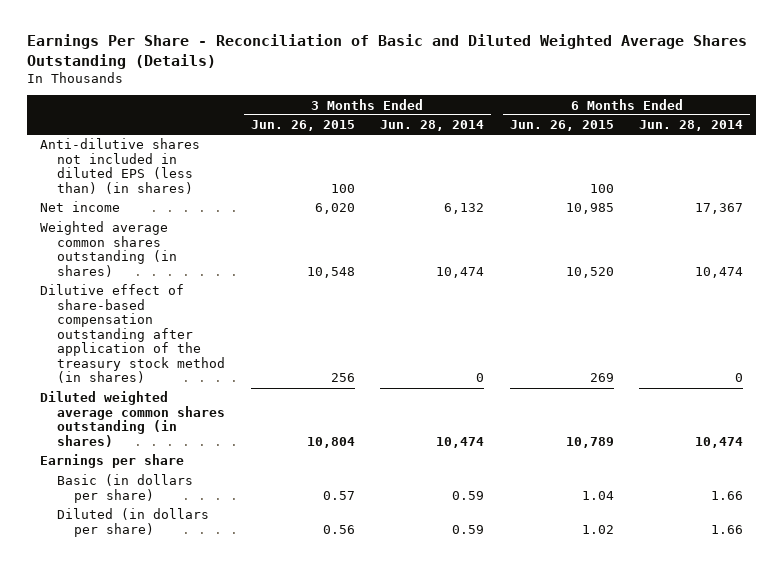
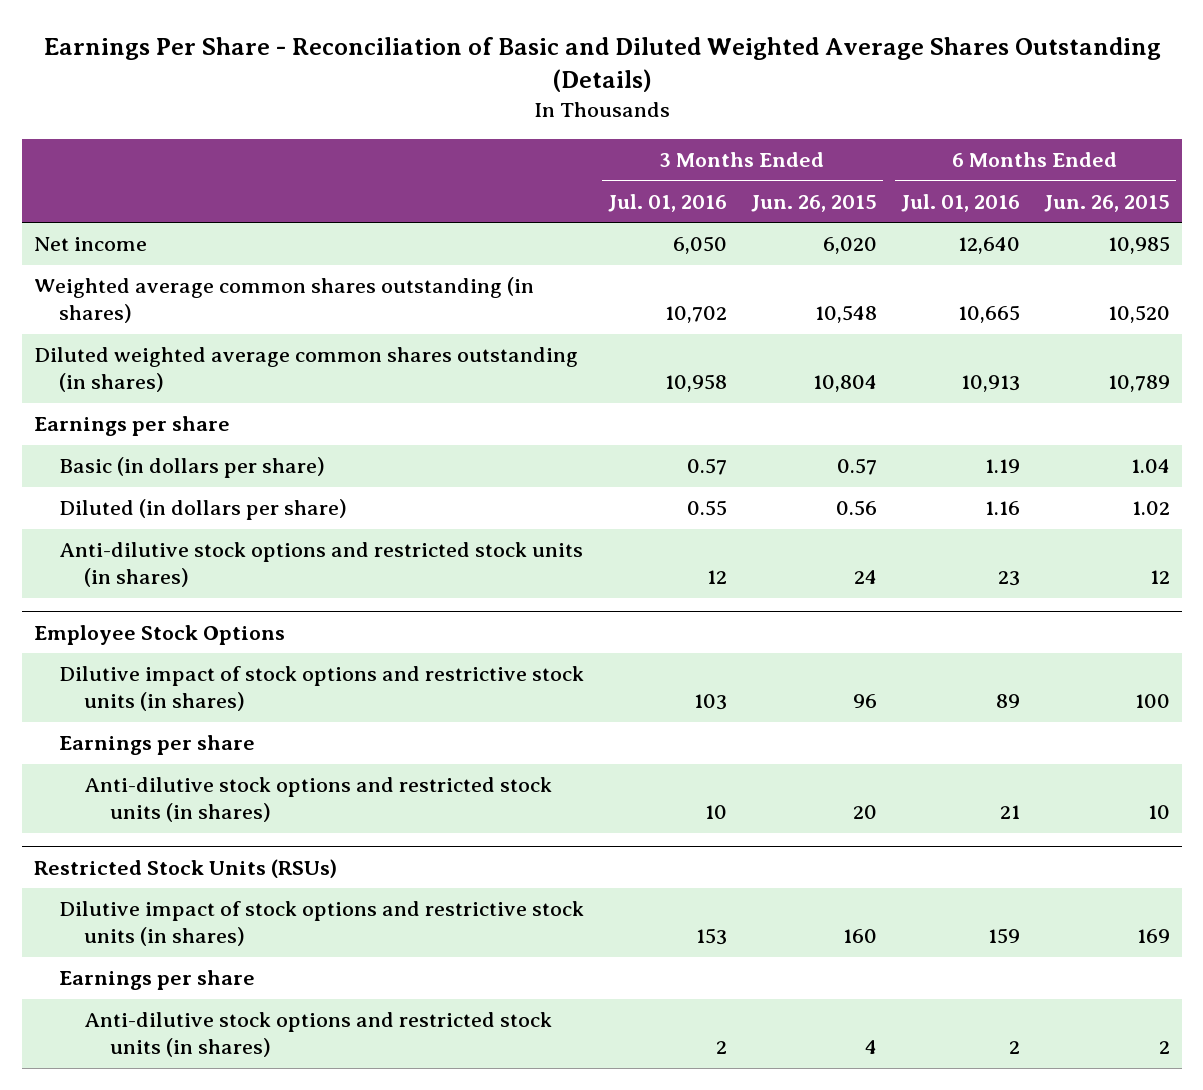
- | 3 Months Ended Jun. 26, 2015 | 3 Months Ended Jun. 28, 2014 | 6 Months Ended Jun. 26, 2015 | 6 Months Ended Jun. 28, 2014
+ | 3 Months Ended Jul. 01, 2016 | 3 Months Ended Jun. 26, 2015 | 6 Months Ended Jul. 01, 2016 | 6 Months Ended Jun. 26, 2015
- Anti-dilutive shares not included in diluted EPS (less than) (in shares) | 100 | | 100 |
- Dilutive effect of share-based compensation outstanding after application of the treasury stock method (in shares) | 256 | 0 | 269 | 0
+ Anti-dilutive stock options and restricted stock units (in shares) | 12 | 24 | 23 | 12
+ Employee Stock Options
+ Dilutive impact of stock options and restrictive stock units (in shares) | 103 | 96 | 89 | 100
+ Earnings per share
+ Anti-dilutive stock options and restricted stock units (in shares) | 10 | 20 | 21 | 10
+ Restricted Stock Units (RSUs)
+ Dilutive impact of stock options and restrictive stock units (in shares) | 153 | 160 | 159 | 169
+ Earnings per share
+ Anti-dilutive stock options and restricted stock units (in shares) | 2 | 4 | 2 | 2

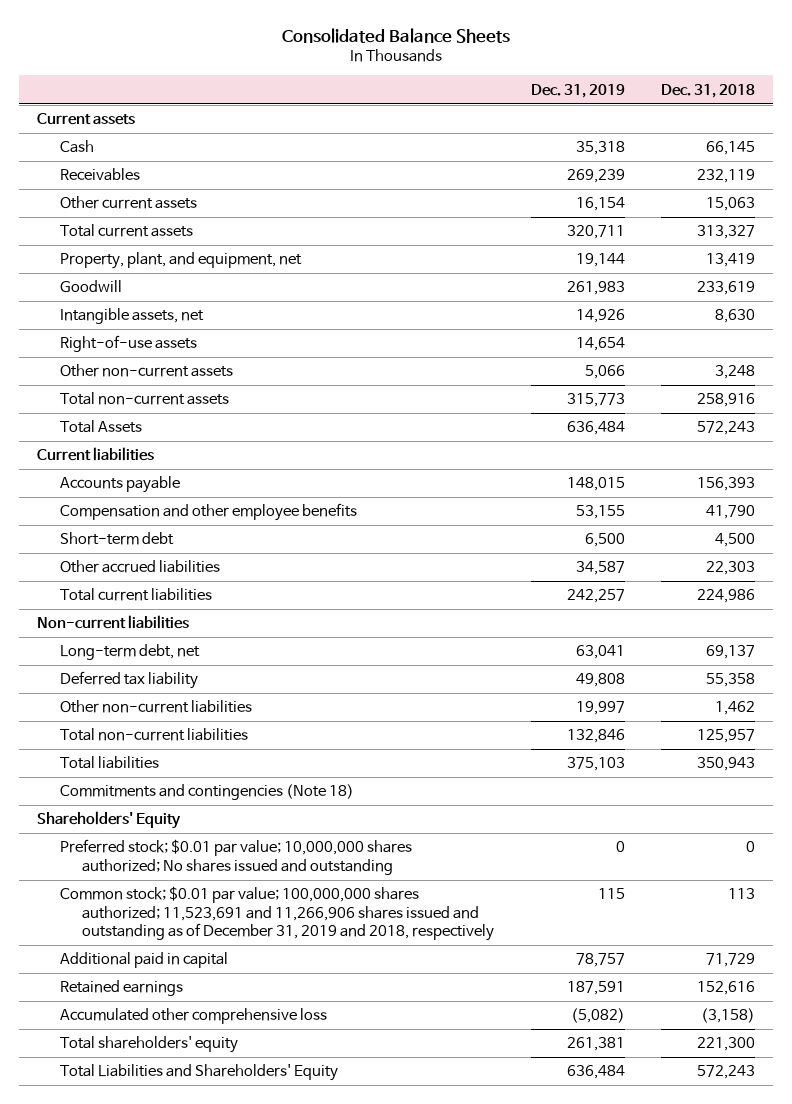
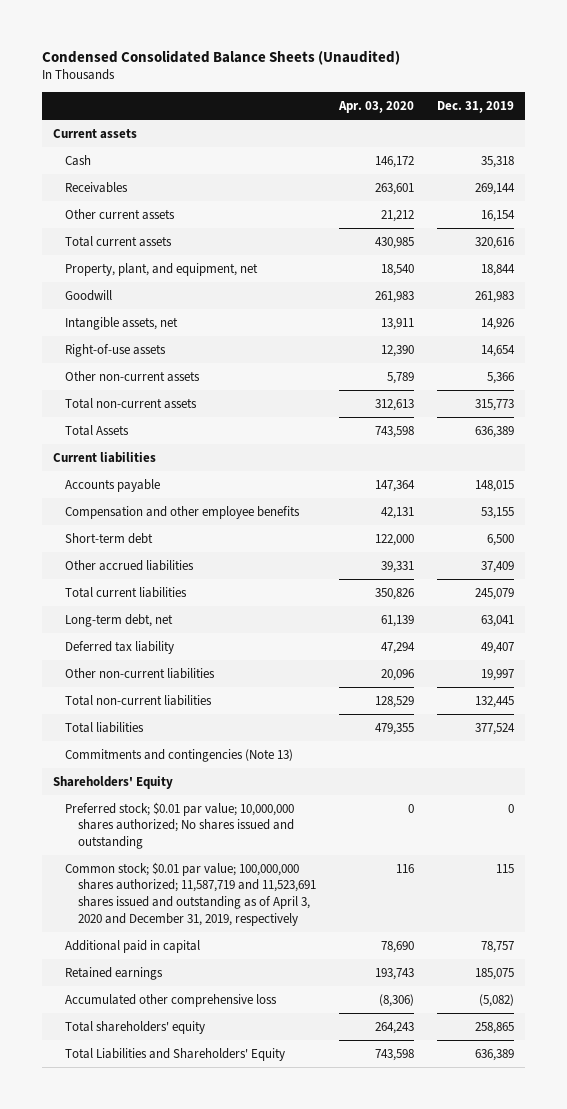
- Consolidated Balance Sheets
+ Condensed Consolidated Balance Sheets (Unaudited)
- | Dec. 31, 2019 | Dec. 31, 2018
+ | Apr. 03, 2020 | Dec. 31, 2019
- Receivables | 269,239 | 232,119
+ Receivables | 263,601 | 269,144
- Total current assets | 320,711 | 313,327
- Property, plant, and equipment, net | 19,144 | 13,419
+ Total current assets | 430,985 | 320,616
+ Property, plant, and equipment, net | 18,540 | 18,844
- Other non-current assets | 5,066 | 3,248
+ Other non-current assets | 5,789 | 5,366
- Total Assets | 636,484 | 572,243
+ Total Assets | 743,598 | 636,389
- Other accrued liabilities | 34,587 | 22,303
- Total current liabilities | 242,257 | 224,986
- Non-current liabilities
+ Other accrued liabilities | 39,331 | 37,409
+ Total current liabilities | 350,826 | 245,079
- Deferred tax liability | 49,808 | 55,358
+ Deferred tax liability | 47,294 | 49,407
- Total non-current liabilities | 132,846 | 125,957
- Total liabilities | 375,103 | 350,943
- Commitments and contingencies (Note 18)
+ Total non-current liabilities | 128,529 | 132,445
+ Total liabilities | 479,355 | 377,524
+ Commitments and contingencies (Note 13)
- Common stock; $0.01 par value; 100,000,000 shares authorized; 11,523,691 and 11,266,906 shares issued and outstanding as of December 31, 2019 and 2018, respectively | 115 | 113
+ Common stock; $0.01 par value; 100,000,000 shares authorized; 11,587,719 and 11,523,691 shares issued and outstanding as of April 3, 2020 and December 31, 2019, respectively | 116 | 115
- Retained earnings | 187,591 | 152,616
+ Retained earnings | 193,743 | 185,075
- Total shareholders' equity | 261,381 | 221,300
- Total Liabilities and Shareholders' Equity | 636,484 | 572,243
+ Total shareholders' equity | 264,243 | 258,865
+ Total Liabilities and Shareholders' Equity | 743,598 | 636,389

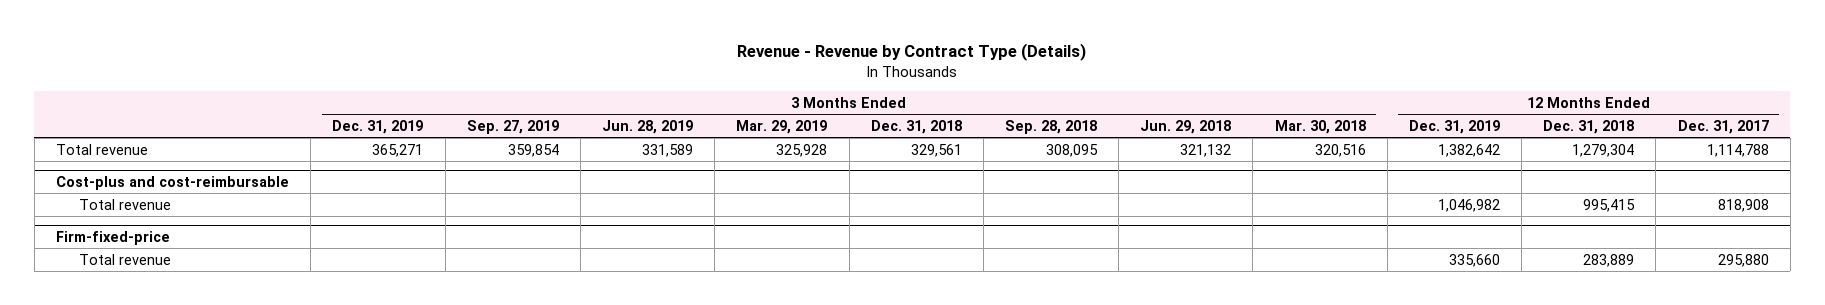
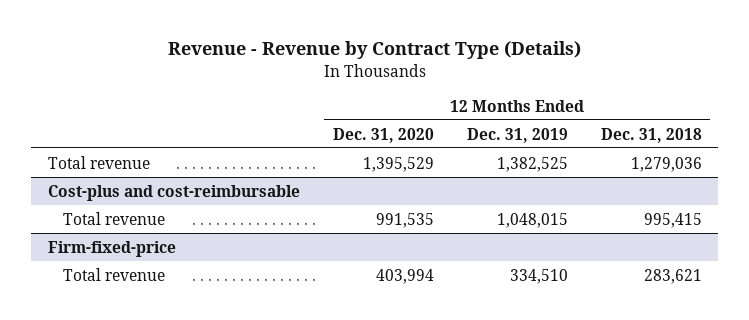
- | 3 Months Ended Dec. 31, 2019 | 3 Months Ended Sep. 27, 2019 | 3 Months Ended Jun. 28, 2019 | 3 Months Ended Mar. 29, 2019 | 3 Months Ended Dec. 31, 2018 | 3 Months Ended Sep. 28, 2018 | 3 Months Ended Jun. 29, 2018 | 3 Months Ended Mar. 30, 2018 | 12 Months Ended Dec. 31, 2019 | 12 Months Ended Dec. 31, 2018 | 12 Months Ended Dec. 31, 2017
+ | 12 Months Ended Dec. 31, 2020 | 12 Months Ended Dec. 31, 2019 | 12 Months Ended Dec. 31, 2018
- Total revenue | 365,271 | 359,854 | 331,589 | 325,928 | 329,561 | 308,095 | 321,132 | 320,516 | 1,382,642 | 1,279,304 | 1,114,788
+ Total revenue | 1,395,529 | 1,382,525 | 1,279,036
@ Cost-plus and cost-reimbursable
- Total revenue | | | | | | | | | 1,046,982 | 995,415 | 818,908
+ Total revenue | 991,535 | 1,048,015 | 995,415
@ Firm-fixed-price
- Total revenue | | | | | | | | | 335,660 | 283,889 | 295,880
+ Total revenue | 403,994 | 334,510 | 283,621

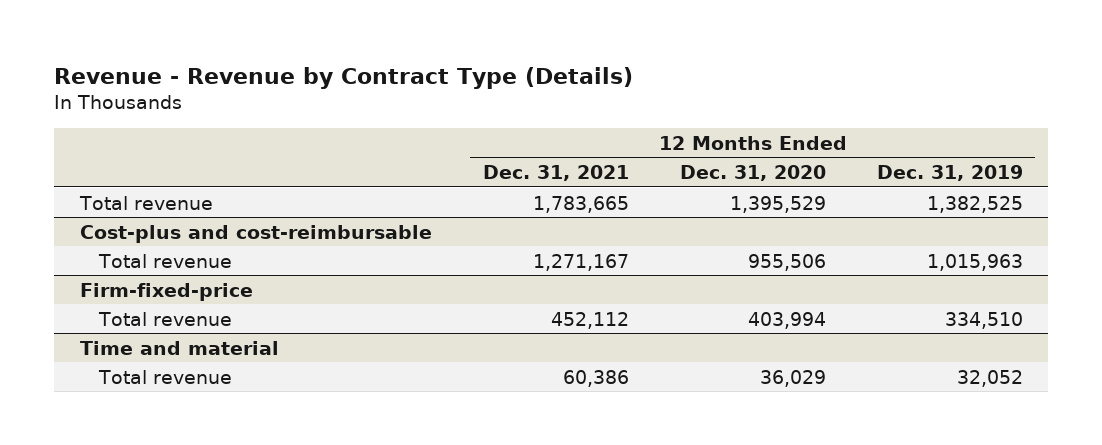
- | 12 Months Ended Dec. 31, 2020 | 12 Months Ended Dec. 31, 2019 | 12 Months Ended Dec. 31, 2018
+ | 12 Months Ended Dec. 31, 2021 | 12 Months Ended Dec. 31, 2020 | 12 Months Ended Dec. 31, 2019
@ Cost-plus and cost-reimbursable
- Total revenue | 991,535 | 1,048,015 | 995,415
+ Total revenue | 1,271,167 | 955,506 | 1,015,963
+ Time and material
+ Total revenue | 60,386 | 36,029 | 32,052

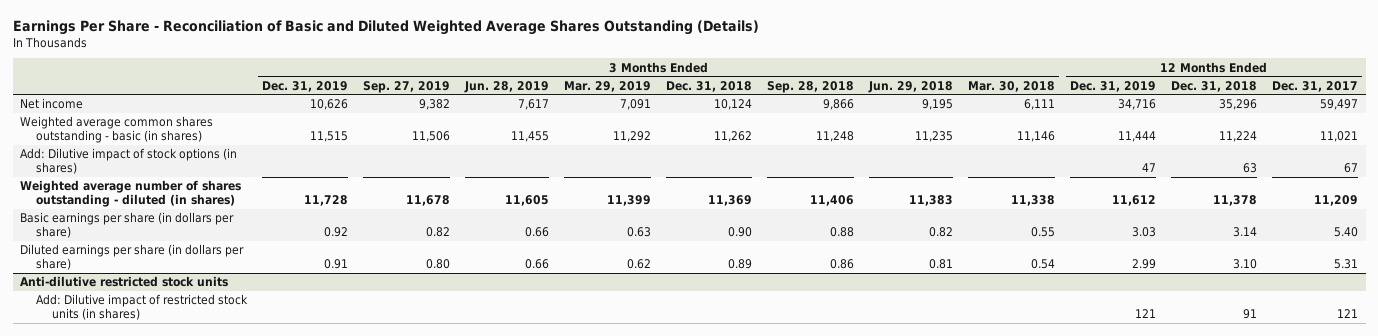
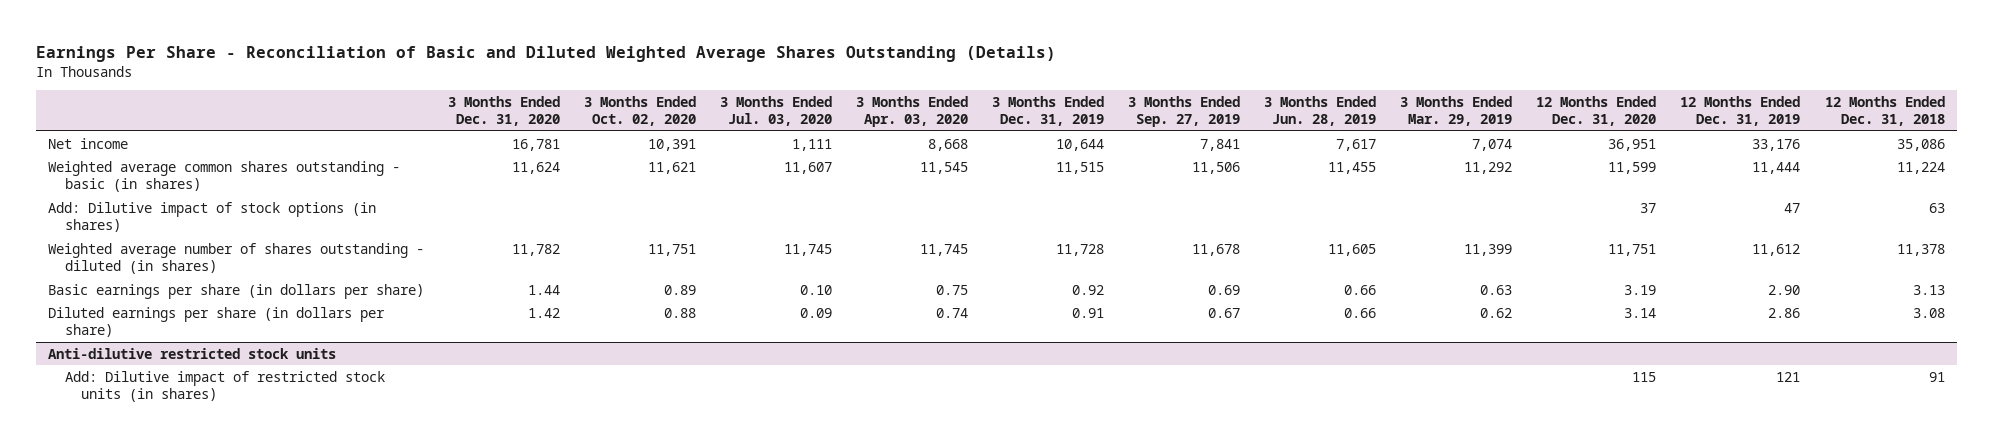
- | 3 Months Ended Dec. 31, 2019 | 3 Months Ended Sep. 27, 2019 | 3 Months Ended Jun. 28, 2019 | 3 Months Ended Mar. 29, 2019 | 3 Months Ended Dec. 31, 2018 | 3 Months Ended Sep. 28, 2018 | 3 Months Ended Jun. 29, 2018 | 3 Months Ended Mar. 30, 2018 | 12 Months Ended Dec. 31, 2019 | 12 Months Ended Dec. 31, 2018 | 12 Months Ended Dec. 31, 2017
+ | 3 Months Ended Dec. 31, 2020 | 3 Months Ended Oct. 02, 2020 | 3 Months Ended Jul. 03, 2020 | 3 Months Ended Apr. 03, 2020 | 3 Months Ended Dec. 31, 2019 | 3 Months Ended Sep. 27, 2019 | 3 Months Ended Jun. 28, 2019 | 3 Months Ended Mar. 29, 2019 | 12 Months Ended Dec. 31, 2020 | 12 Months Ended Dec. 31, 2019 | 12 Months Ended Dec. 31, 2018
- Net income | 10,626 | 9,382 | 7,617 | 7,091 | 10,124 | 9,866 | 9,195 | 6,111 | 34,716 | 35,296 | 59,497
+ Net income | 16,781 | 10,391 | 1,111 | 8,668 | 10,644 | 7,841 | 7,617 | 7,074 | 36,951 | 33,176 | 35,086
- Basic earnings per share (in dollars per share) | 0.92 | 0.82 | 0.66 | 0.63 | 0.90 | 0.88 | 0.82 | 0.55 | 3.03 | 3.14 | 5.40
- Diluted earnings per share (in dollars per share) | 0.91 | 0.80 | 0.66 | 0.62 | 0.89 | 0.86 | 0.81 | 0.54 | 2.99 | 3.10 | 5.31
+ Basic earnings per share (in dollars per share) | 1.44 | 0.89 | 0.10 | 0.75 | 0.92 | 0.69 | 0.66 | 0.63 | 3.19 | 2.90 | 3.13
+ Diluted earnings per share (in dollars per share) | 1.42 | 0.88 | 0.09 | 0.74 | 0.91 | 0.67 | 0.66 | 0.62 | 3.14 | 2.86 | 3.08

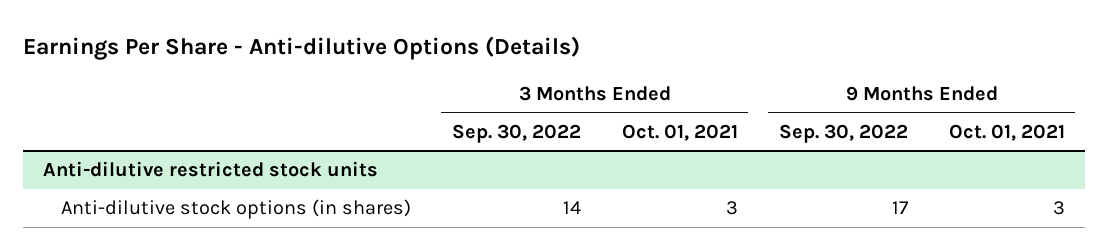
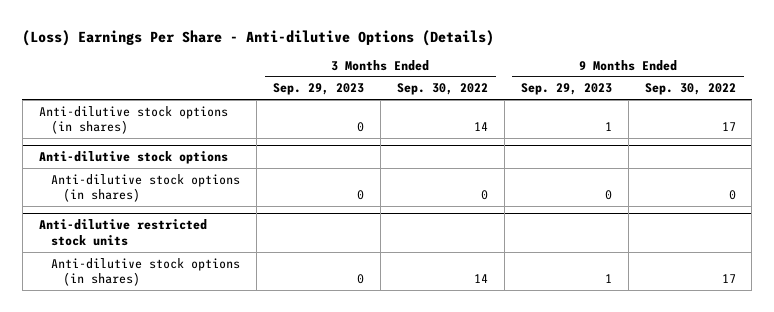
- Earnings Per Share - Anti-dilutive Options (Details)
+ (Loss) Earnings Per Share - Anti-dilutive Options (Details)
- | 3 Months Ended Sep. 30, 2022 | 3 Months Ended Oct. 01, 2021 | 9 Months Ended Sep. 30, 2022 | 9 Months Ended Oct. 01, 2021
+ | 3 Months Ended Sep. 29, 2023 | 3 Months Ended Sep. 30, 2022 | 9 Months Ended Sep. 29, 2023 | 9 Months Ended Sep. 30, 2022
+ Anti-dilutive stock options (in shares) | 0 | 14 | 1 | 17
+ Anti-dilutive stock options
+ Anti-dilutive stock options (in shares) | 0 | 0 | 0 | 0

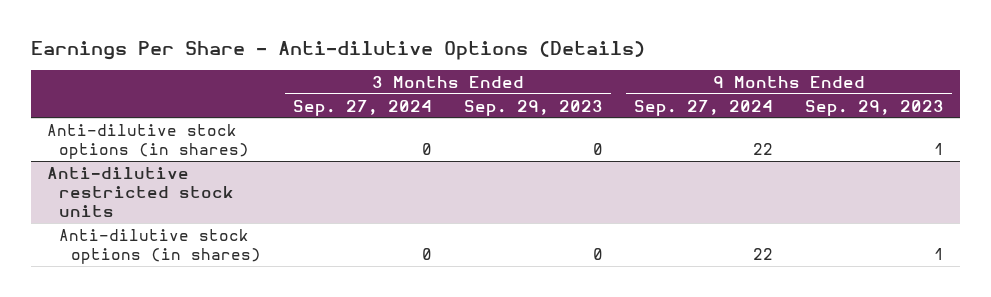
- (Loss) Earnings Per Share - Anti-dilutive Options (Details)
+ Earnings Per Share - Anti-dilutive Options (Details)
- | 3 Months Ended Sep. 29, 2023 | 3 Months Ended Sep. 30, 2022 | 9 Months Ended Sep. 29, 2023 | 9 Months Ended Sep. 30, 2022
+ | 3 Months Ended Sep. 27, 2024 | 3 Months Ended Sep. 29, 2023 | 9 Months Ended Sep. 27, 2024 | 9 Months Ended Sep. 29, 2023
- Anti-dilutive stock options
- Anti-dilutive stock options (in shares) | 0 | 0 | 0 | 0

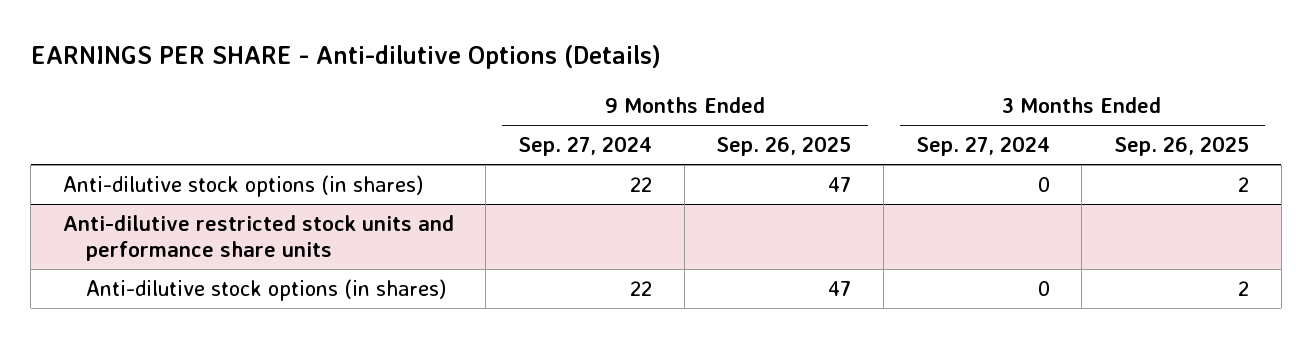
- Earnings Per Share - Anti-dilutive Options (Details)
+ EARNINGS PER SHARE - Anti-dilutive Options (Details)
- | 3 Months Ended Sep. 27, 2024 | 3 Months Ended Sep. 29, 2023 | 9 Months Ended Sep. 27, 2024 | 9 Months Ended Sep. 29, 2023
+ | 9 Months Ended Sep. 27, 2024 | 9 Months Ended Sep. 26, 2025 | 3 Months Ended Sep. 27, 2024 | 3 Months Ended Sep. 26, 2025
- Anti-dilutive restricted stock units
+ Anti-dilutive restricted stock units and performance share units

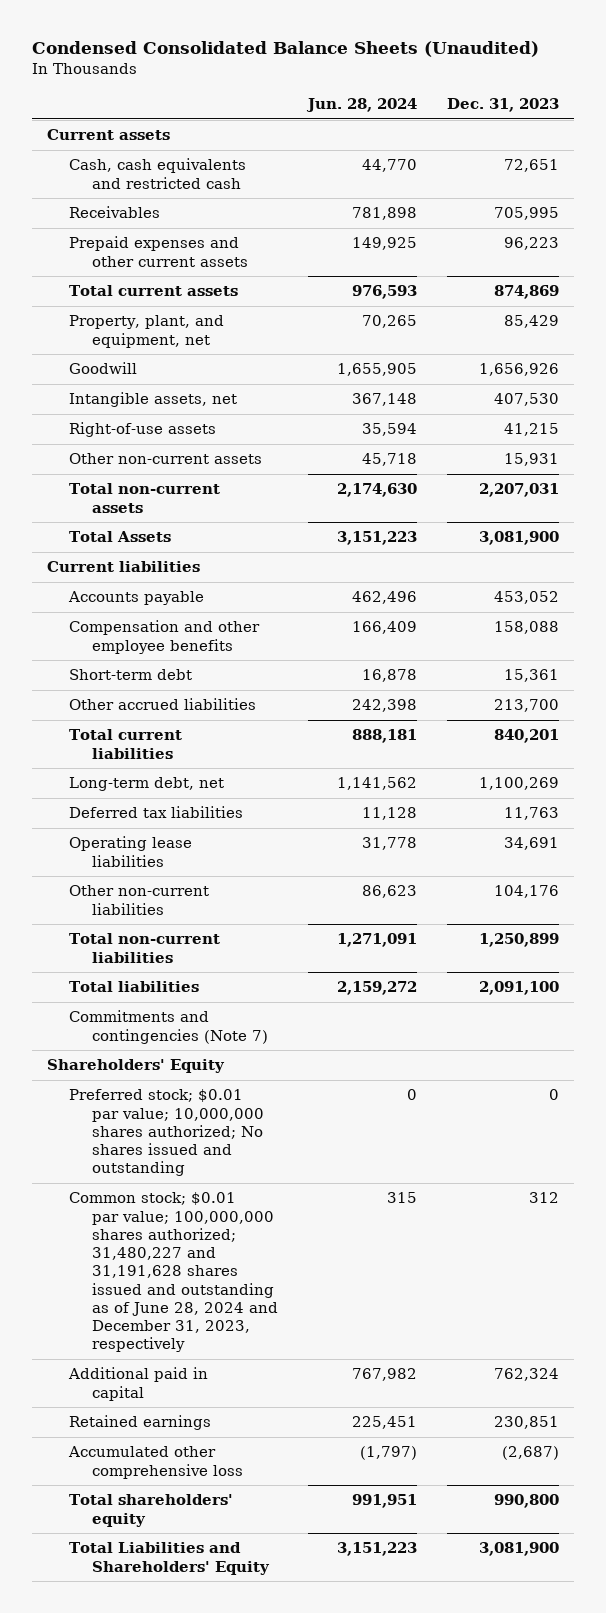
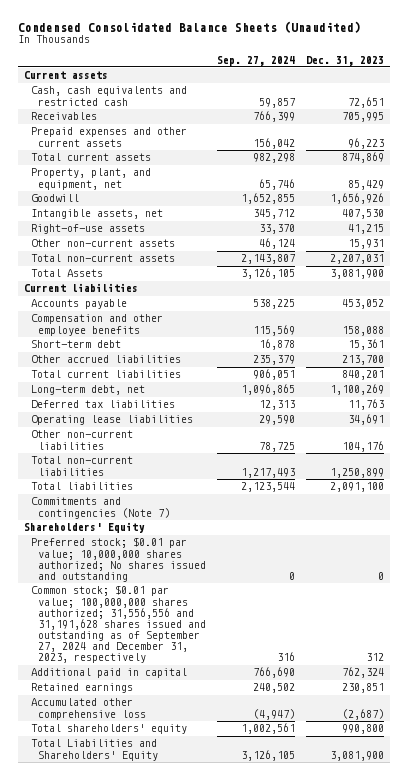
- | Jun. 28, 2024 | Dec. 31, 2023
+ | Sep. 27, 2024 | Dec. 31, 2023
- Common stock; $0.01 par value; 100,000,000 shares authorized; 31,480,227 and 31,191,628 shares issued and outstanding as of June 28, 2024 and December 31, 2023, respectively | 315 | 312
+ Common stock; $0.01 par value; 100,000,000 shares authorized; 31,556,556 and 31,191,628 shares issued and outstanding as of September 27, 2024 and December 31, 2023, respectively | 316 | 312

